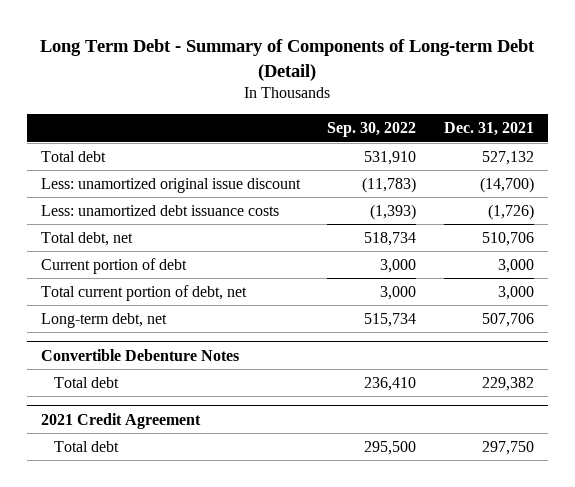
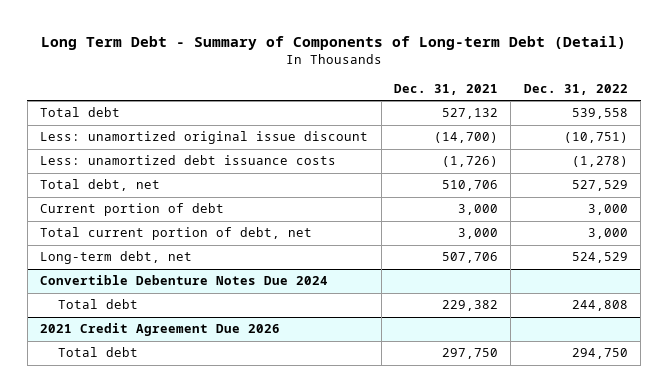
- | Sep. 30, 2022 | Dec. 31, 2021
+ | Dec. 31, 2021 | Dec. 31, 2022
- Convertible Debenture Notes
+ Convertible Debenture Notes Due 2024
- 2021 Credit Agreement
+ 2021 Credit Agreement Due 2026

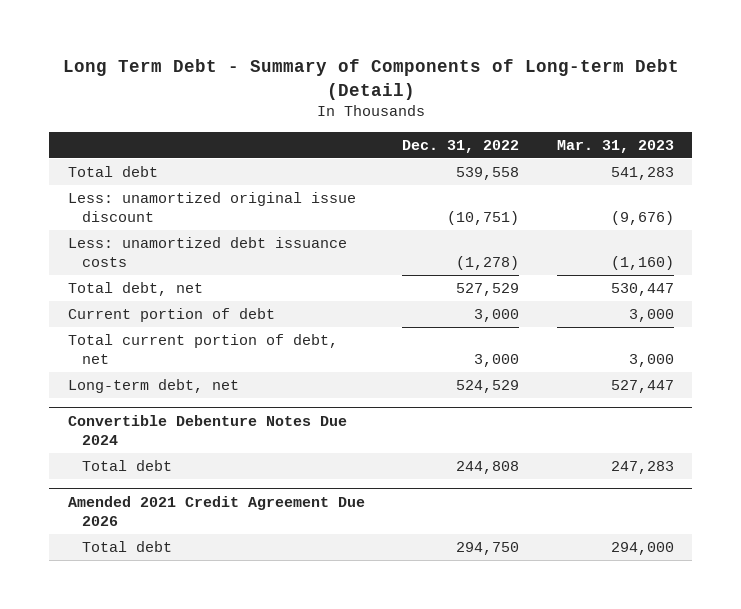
- | Dec. 31, 2021 | Dec. 31, 2022
+ | Dec. 31, 2022 | Mar. 31, 2023
- 2021 Credit Agreement Due 2026
+ Amended 2021 Credit Agreement Due 2026

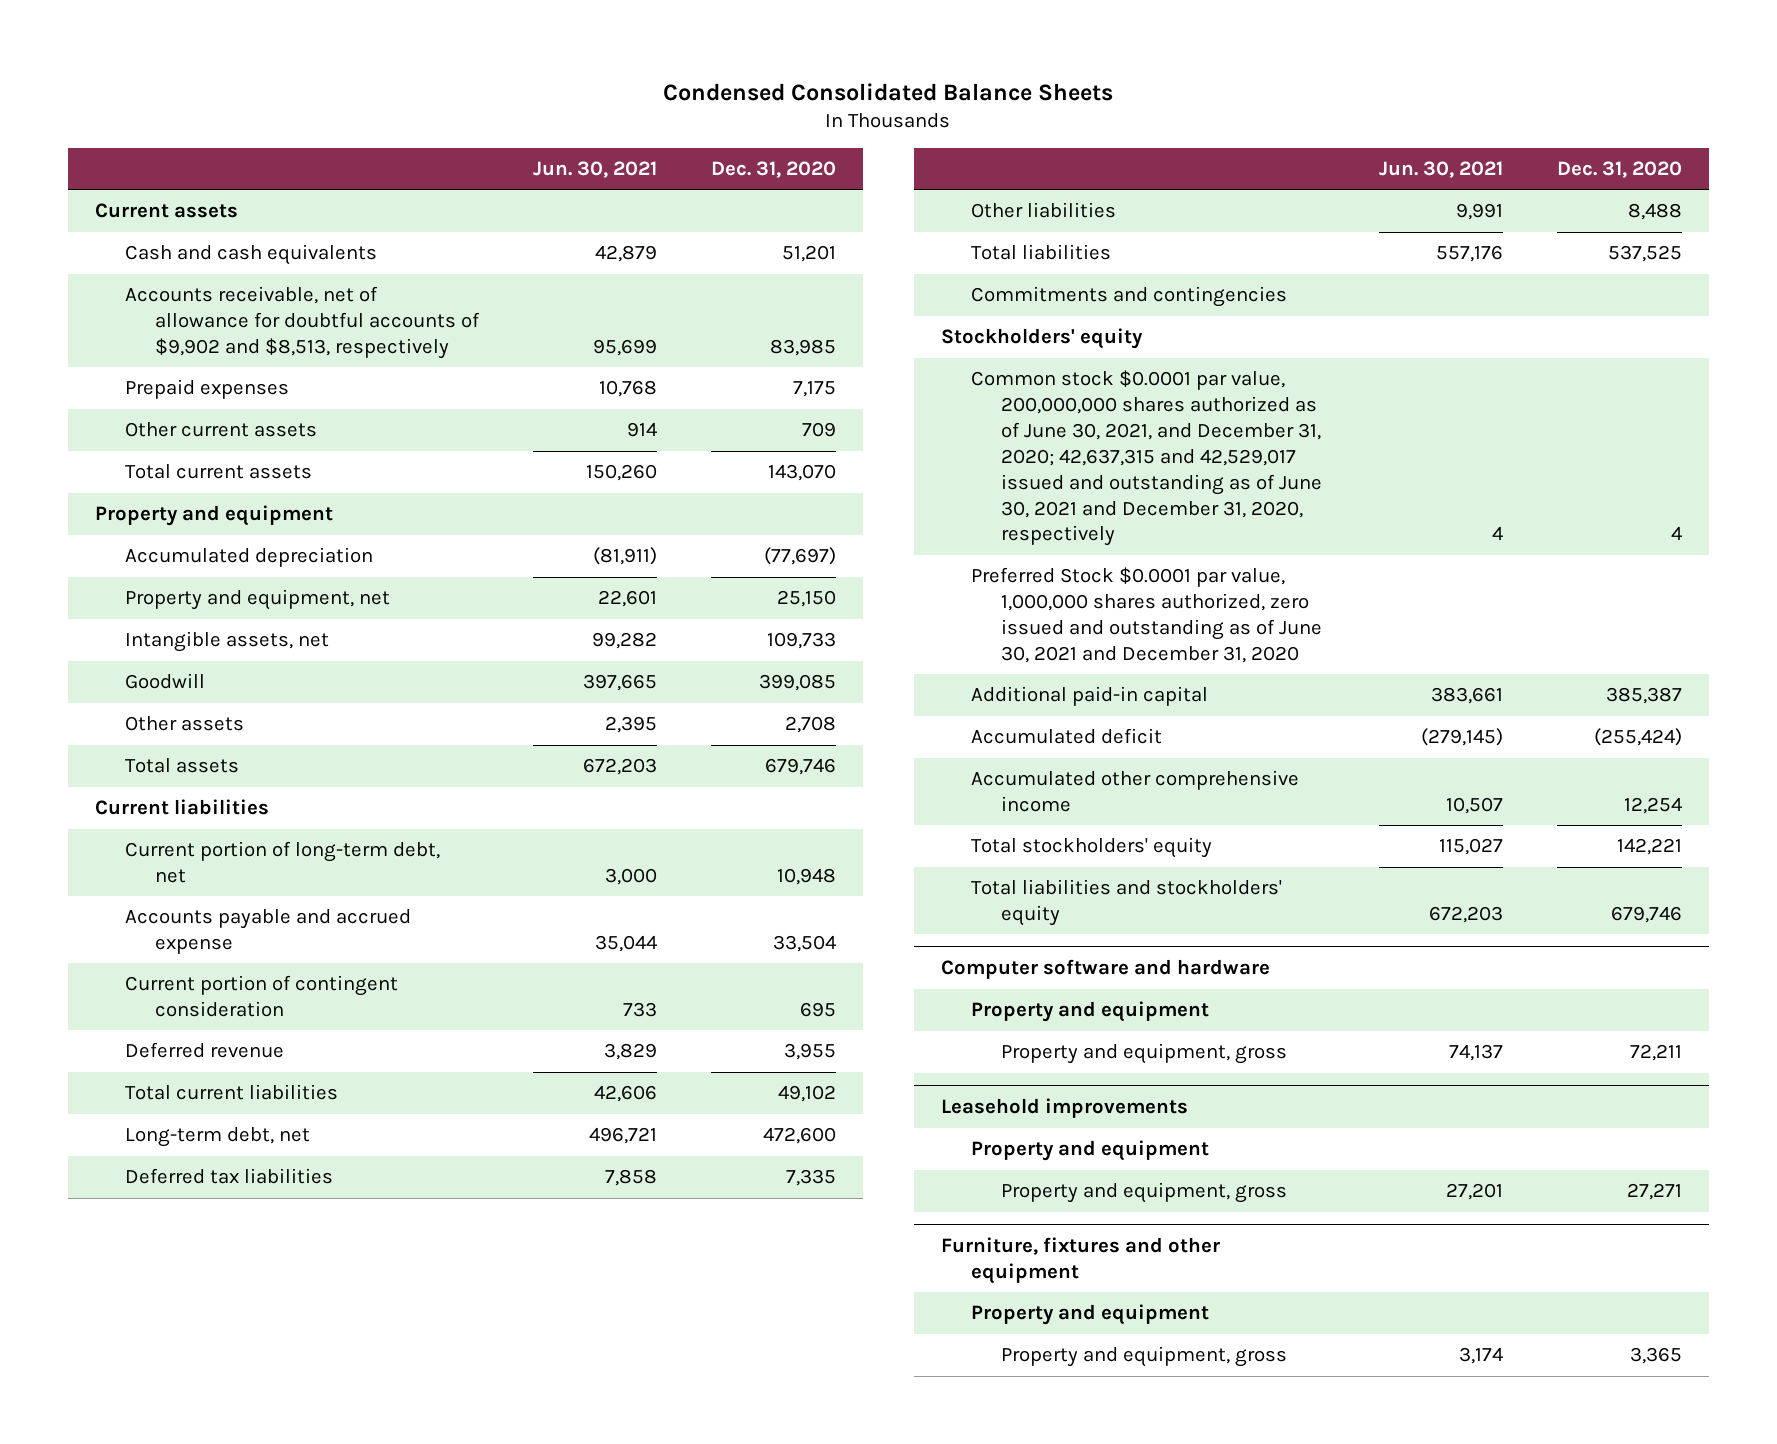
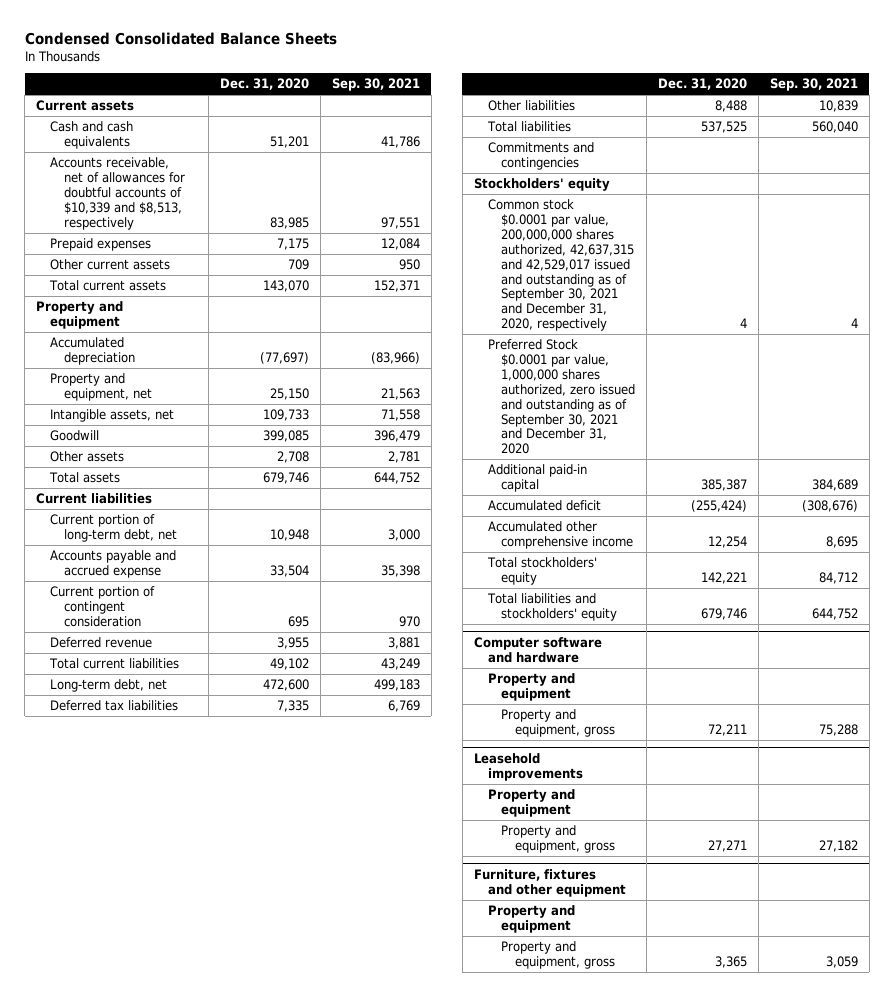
- | Jun. 30, 2021 | Dec. 31, 2020
+ | Dec. 31, 2020 | Sep. 30, 2021
- Accounts receivable, net of allowance for doubtful accounts of $9,902 and $8,513, respectively | 95,699 | 83,985
+ Accounts receivable, net of allowances for doubtful accounts of $10,339 and $8,513, respectively | 83,985 | 97,551
- Common stock $0.0001 par value, 200,000,000 shares authorized as of June 30, 2021, and December 31, 2020; 42,637,315 and 42,529,017 issued and outstanding as of June 30, 2021 and December 31, 2020, respectively | 4 | 4
- Preferred Stock $0.0001 par value, 1,000,000 shares authorized, zero issued and outstanding as of June 30, 2021 and December 31, 2020
+ Common stock $0.0001 par value, 200,000,000 shares authorized, 42,637,315 and 42,529,017 issued and outstanding as of September 30, 2021 and December 31, 2020, respectively | 4 | 4
+ Preferred Stock $0.0001 par value, 1,000,000 shares authorized, zero issued and outstanding as of September 30, 2021 and December 31, 2020

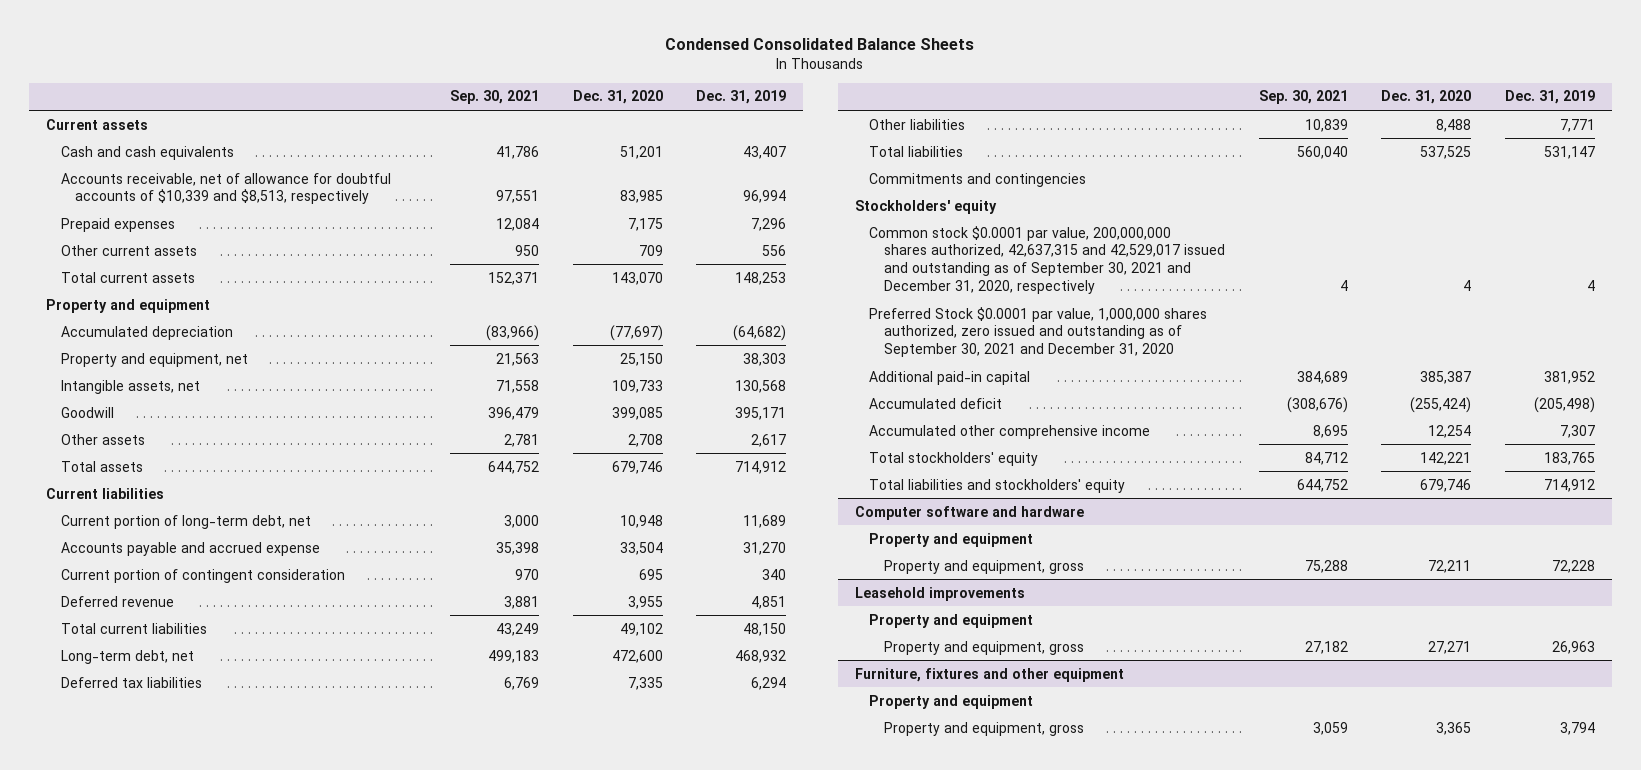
- | Dec. 31, 2020 | Sep. 30, 2021
+ | Sep. 30, 2021 | Dec. 31, 2020 | Dec. 31, 2019
- Accounts receivable, net of allowances for doubtful accounts of $10,339 and $8,513, respectively | 83,985 | 97,551
+ Accounts receivable, net of allowance for doubtful accounts of $10,339 and $8,513, respectively | 97,551 | 83,985 | 96,994

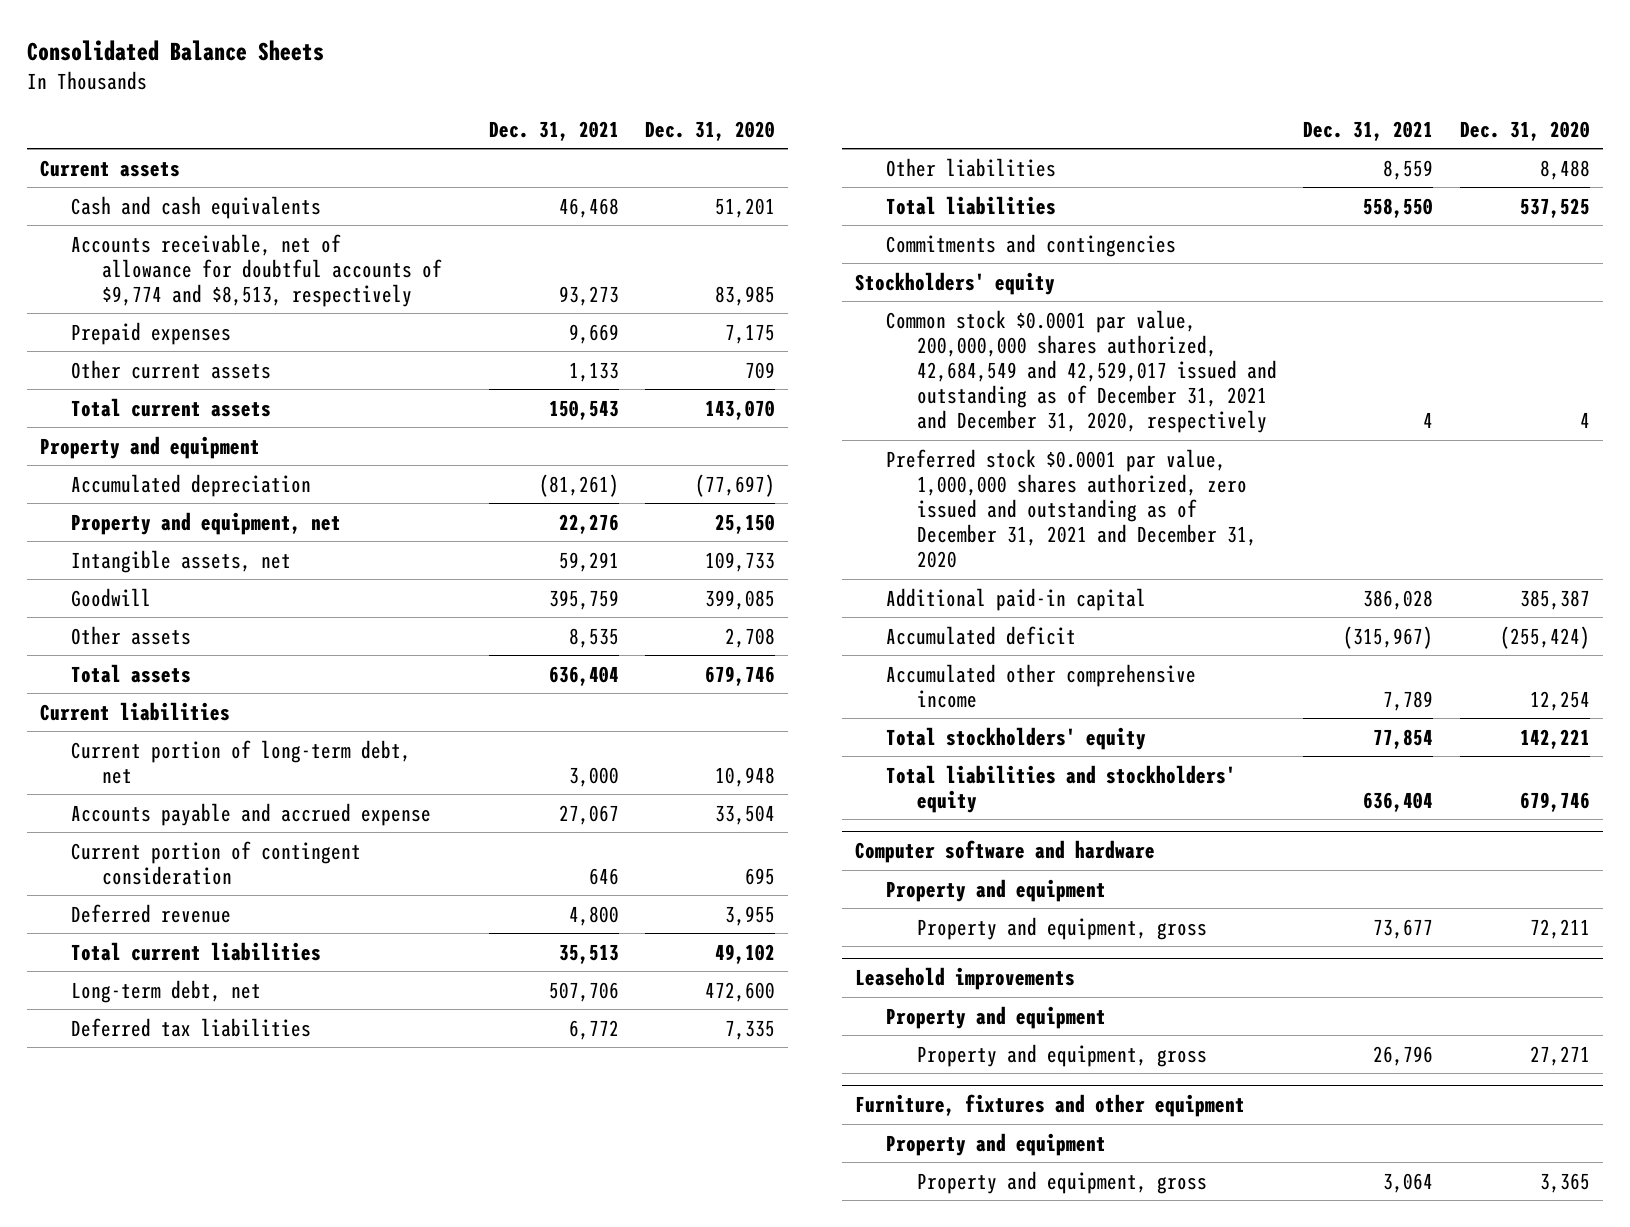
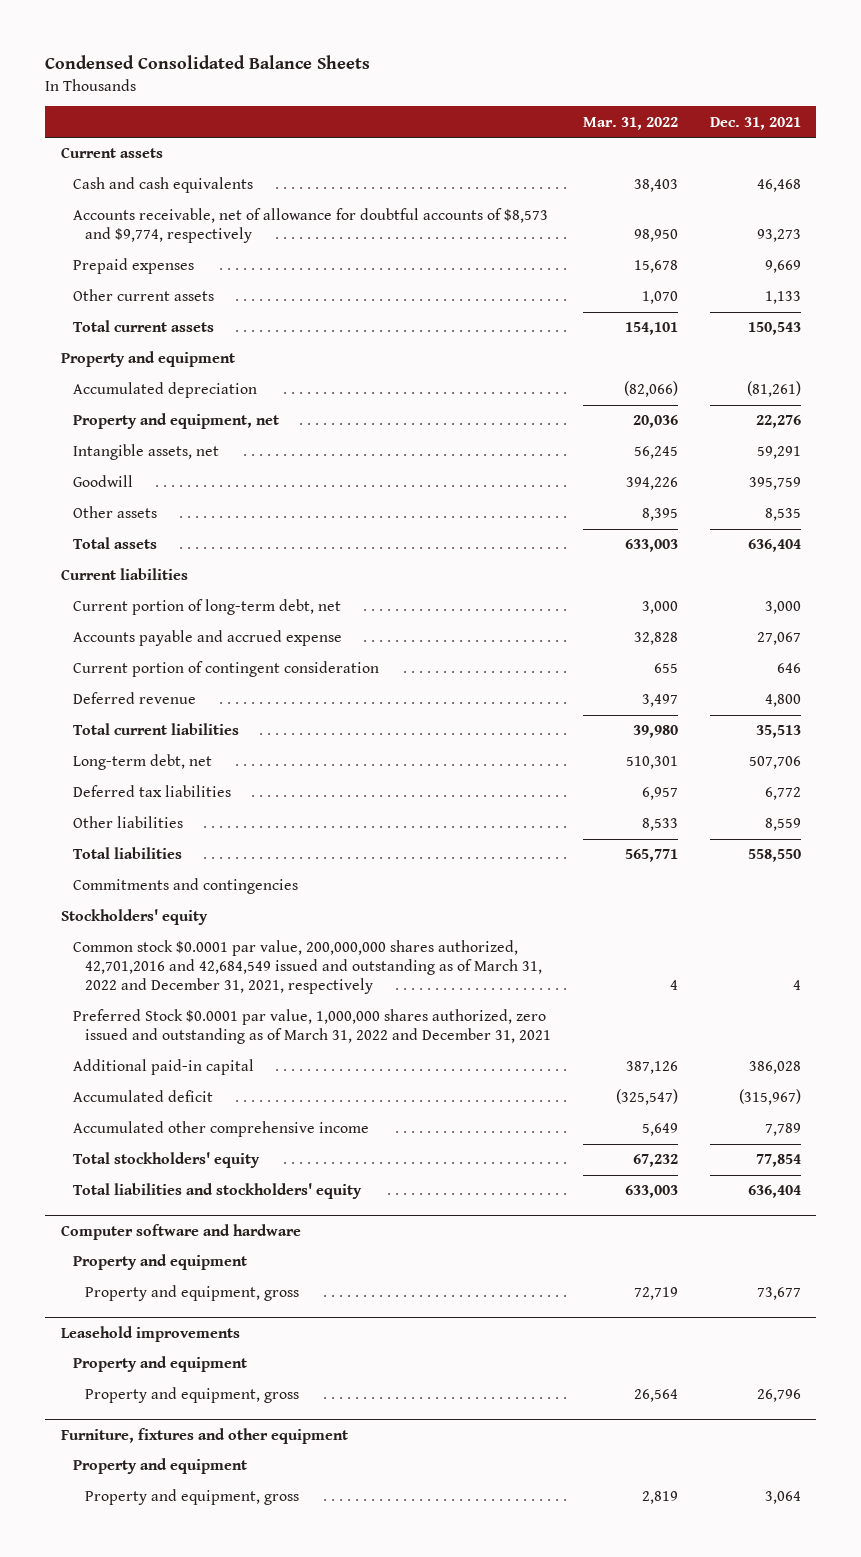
- Consolidated Balance Sheets
+ Condensed Consolidated Balance Sheets
- | Dec. 31, 2021 | Dec. 31, 2020
+ | Mar. 31, 2022 | Dec. 31, 2021
- Accounts receivable, net of allowance for doubtful accounts of $9,774 and $8,513, respectively | 93,273 | 83,985
+ Accounts receivable, net of allowance for doubtful accounts of $8,573 and $9,774, respectively | 98,950 | 93,273
- Common stock $0.0001 par value, 200,000,000 shares authorized, 42,684,549 and 42,529,017 issued and outstanding as of December 31, 2021 and December 31, 2020, respectively | 4 | 4
- Preferred stock $0.0001 par value, 1,000,000 shares authorized, zero issued and outstanding as of December 31, 2021 and December 31, 2020
+ Common stock $0.0001 par value, 200,000,000 shares authorized, 42,701,2016 and 42,684,549 issued and outstanding as of March 31, 2022 and December 31, 2021, respectively | 4 | 4
+ Preferred Stock $0.0001 par value, 1,000,000 shares authorized, zero issued and outstanding as of March 31, 2022 and December 31, 2021

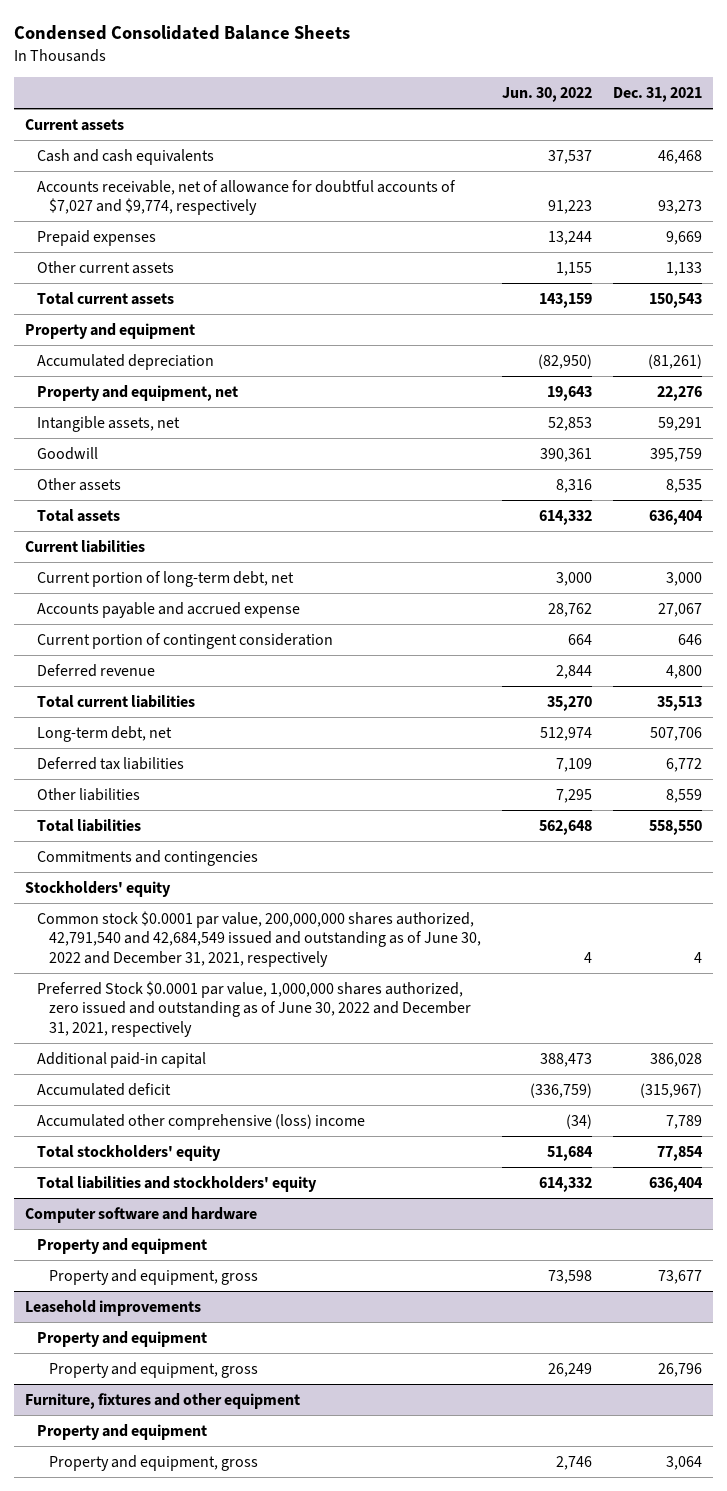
- | Mar. 31, 2022 | Dec. 31, 2021
+ | Jun. 30, 2022 | Dec. 31, 2021
- Accounts receivable, net of allowance for doubtful accounts of $8,573 and $9,774, respectively | 98,950 | 93,273
+ Accounts receivable, net of allowance for doubtful accounts of $7,027 and $9,774, respectively | 91,223 | 93,273
- Common stock $0.0001 par value, 200,000,000 shares authorized, 42,701,2016 and 42,684,549 issued and outstanding as of March 31, 2022 and December 31, 2021, respectively | 4 | 4
- Preferred Stock $0.0001 par value, 1,000,000 shares authorized, zero issued and outstanding as of March 31, 2022 and December 31, 2021
+ Common stock $0.0001 par value, 200,000,000 shares authorized, 42,791,540 and 42,684,549 issued and outstanding as of June 30, 2022 and December 31, 2021, respectively | 4 | 4
+ Preferred Stock $0.0001 par value, 1,000,000 shares authorized, zero issued and outstanding as of June 30, 2022 and December 31, 2021, respectively
- Accumulated other comprehensive income | 5,649 | 7,789
+ Accumulated other comprehensive (loss) income | (34) | 7,789

